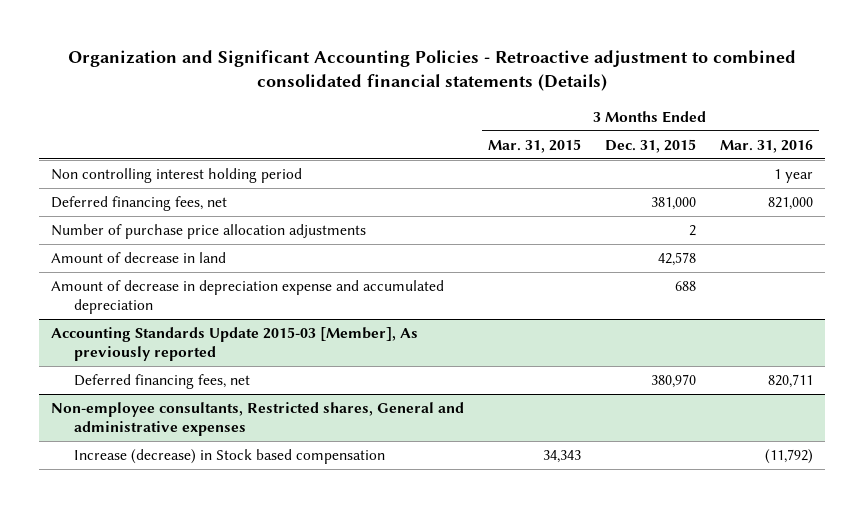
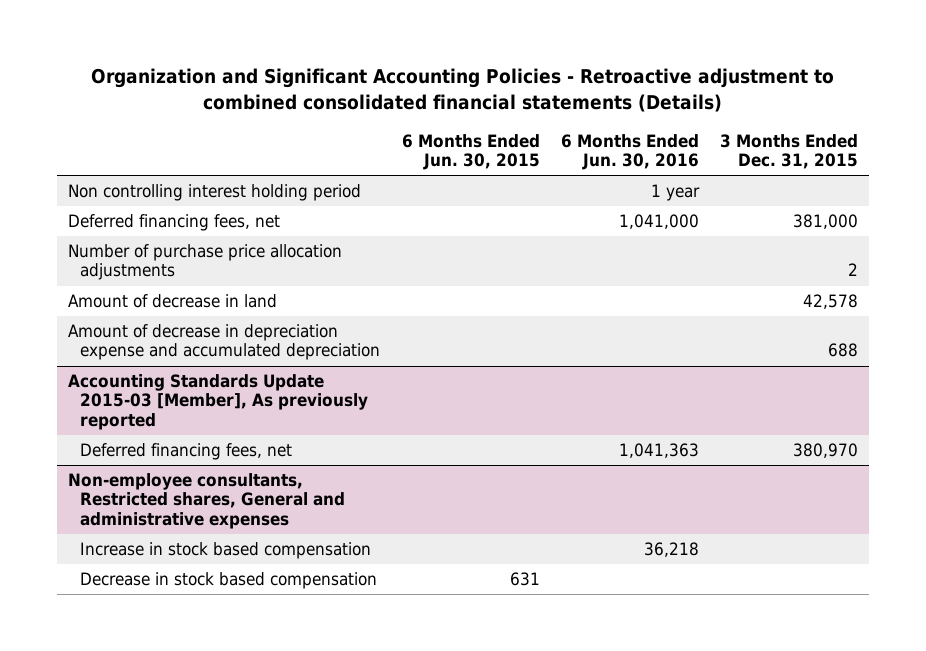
- | 3 Months Ended Mar. 31, 2015 | 3 Months Ended Dec. 31, 2015 | 3 Months Ended Mar. 31, 2016
+ | 6 Months Ended Jun. 30, 2015 | 6 Months Ended Jun. 30, 2016 | 3 Months Ended Dec. 31, 2015
@ Non-employee consultants, Restricted shares, General and administrative expenses
- Increase (decrease) in Stock based compensation | 34,343 | | (11,792)
+ Increase in stock based compensation | | 36,218 |
+ Decrease in stock based compensation | 631 | |

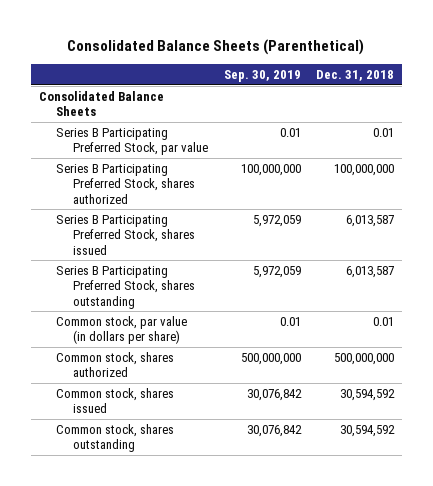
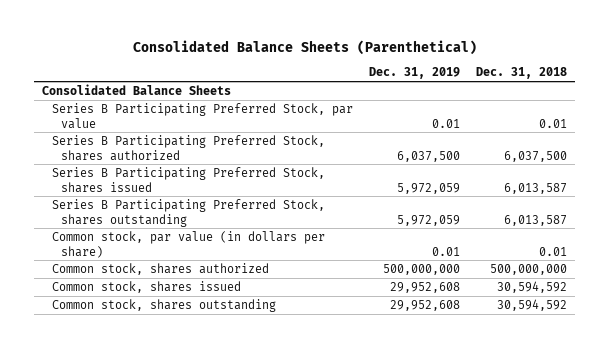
- | Sep. 30, 2019 | Dec. 31, 2018
+ | Dec. 31, 2019 | Dec. 31, 2018
- Series B Participating Preferred Stock, shares authorized | 100,000,000 | 100,000,000
+ Series B Participating Preferred Stock, shares authorized | 6,037,500 | 6,037,500

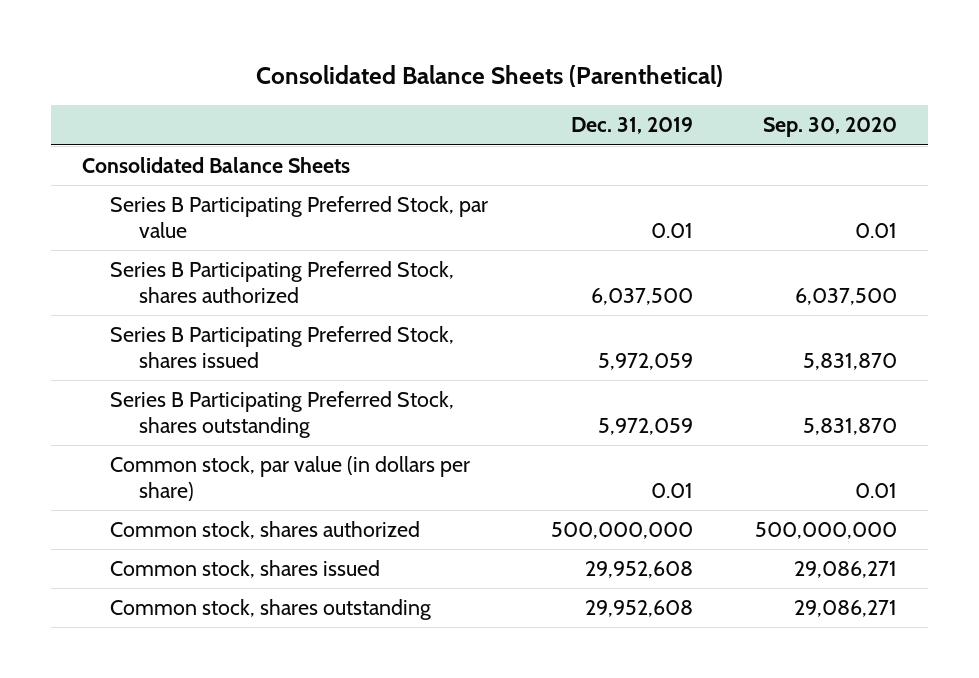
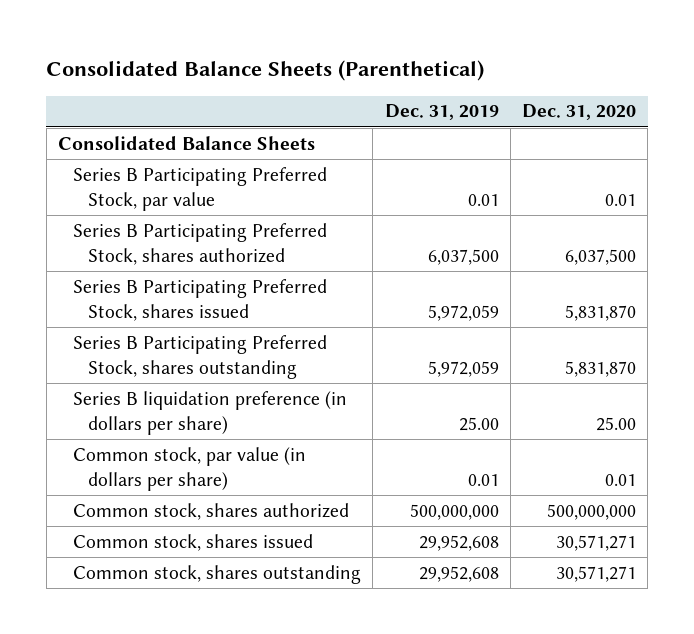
- | Dec. 31, 2019 | Sep. 30, 2020
+ | Dec. 31, 2019 | Dec. 31, 2020
+ Series B liquidation preference (in dollars per share) | 25.00 | 25.00

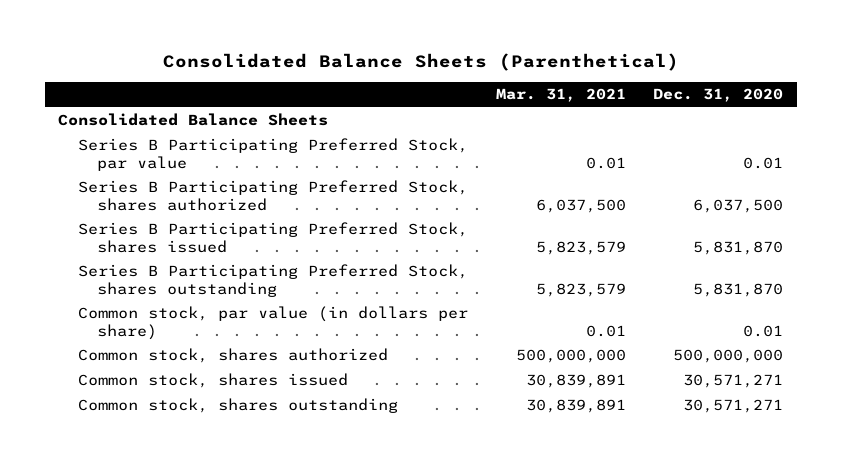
- | Dec. 31, 2019 | Dec. 31, 2020
+ | Mar. 31, 2021 | Dec. 31, 2020
- Series B liquidation preference (in dollars per share) | 25.00 | 25.00

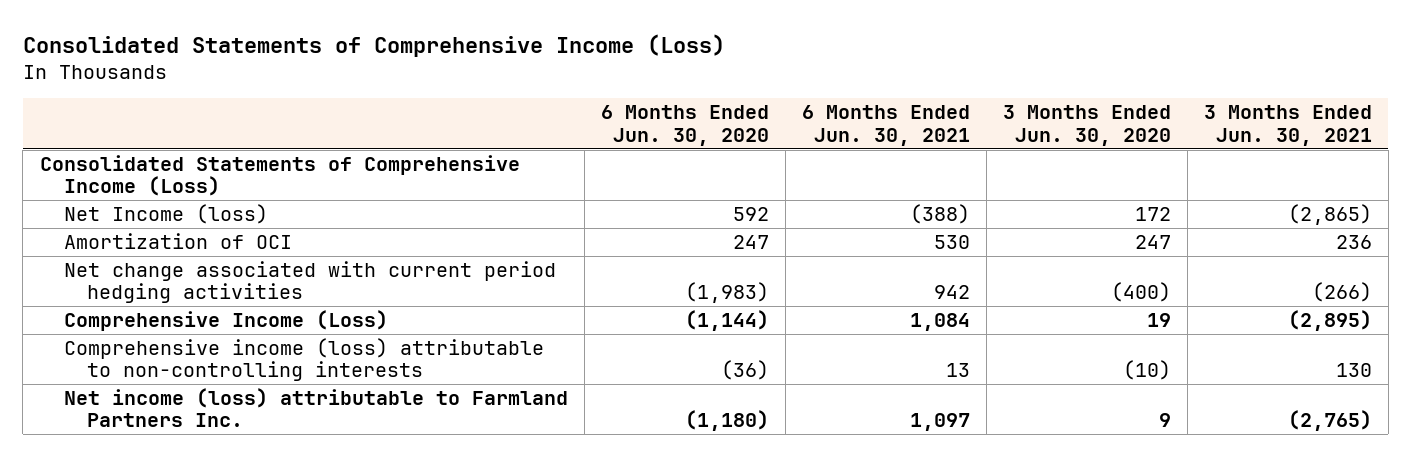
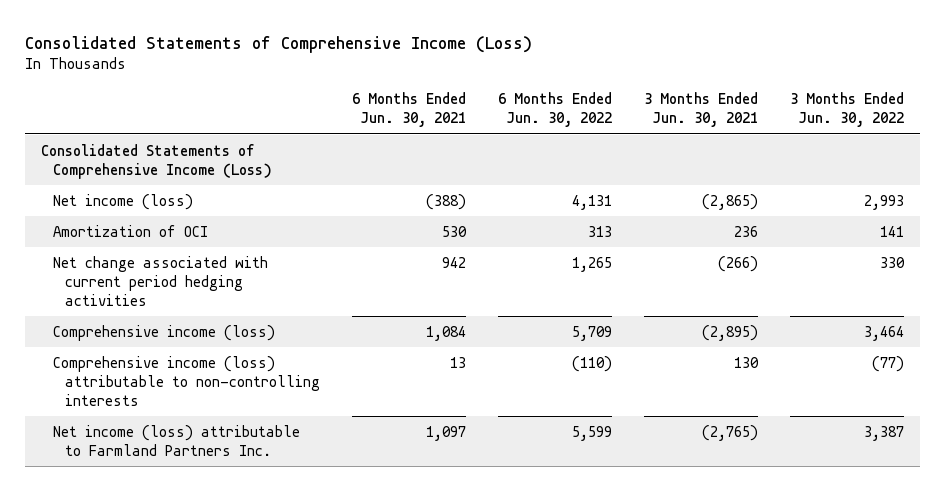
- | 6 Months Ended Jun. 30, 2020 | 6 Months Ended Jun. 30, 2021 | 3 Months Ended Jun. 30, 2020 | 3 Months Ended Jun. 30, 2021
+ | 6 Months Ended Jun. 30, 2021 | 6 Months Ended Jun. 30, 2022 | 3 Months Ended Jun. 30, 2021 | 3 Months Ended Jun. 30, 2022
- Net Income (loss) | 592 | (388) | 172 | (2,865)
+ Net income (loss) | (388) | 4,131 | (2,865) | 2,993
- Comprehensive Income (Loss) | (1,144) | 1,084 | 19 | (2,895)
+ Comprehensive income (loss) | 1,084 | 5,709 | (2,895) | 3,464

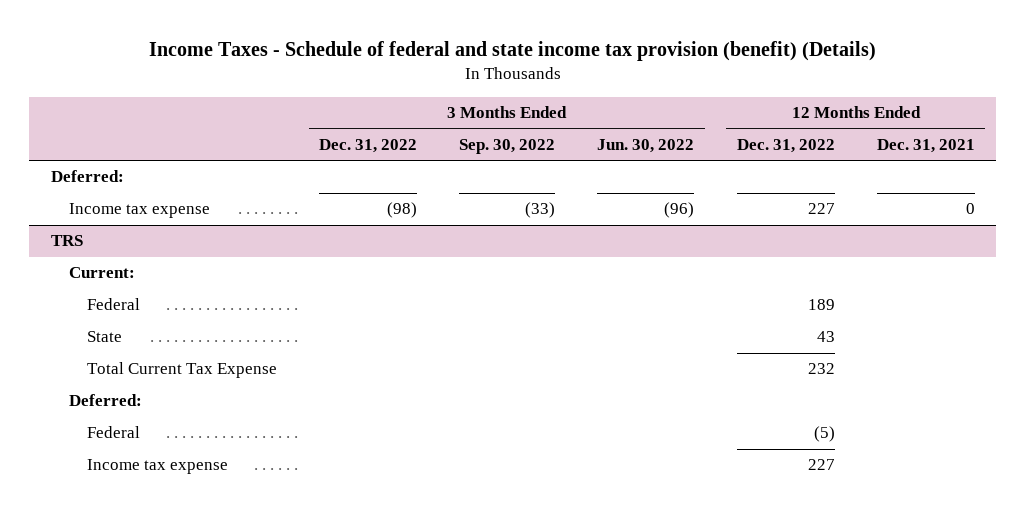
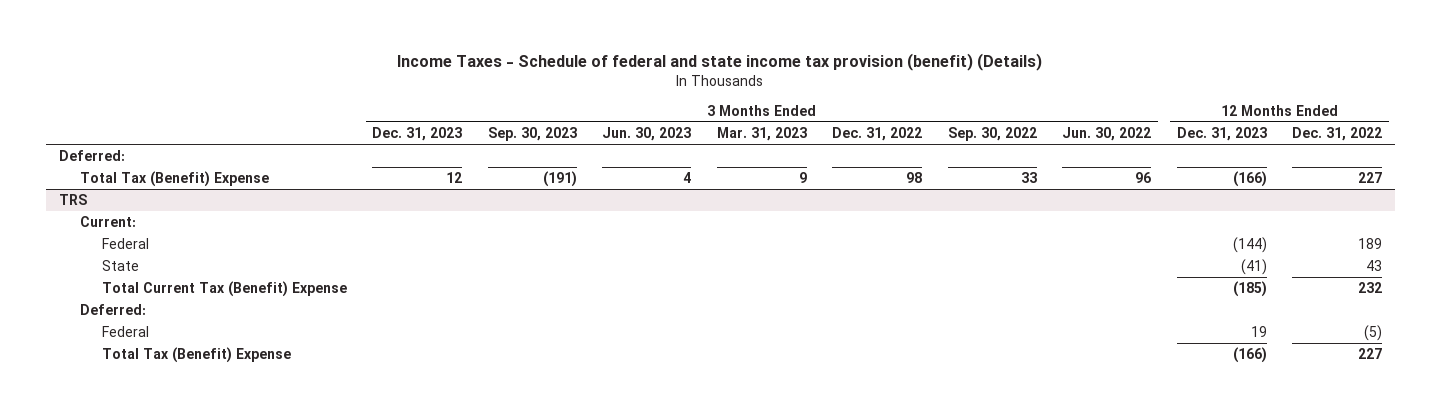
- | 3 Months Ended Dec. 31, 2022 | 3 Months Ended Sep. 30, 2022 | 3 Months Ended Jun. 30, 2022 | 12 Months Ended Dec. 31, 2022 | 12 Months Ended Dec. 31, 2021
+ | 3 Months Ended Dec. 31, 2023 | 3 Months Ended Sep. 30, 2023 | 3 Months Ended Jun. 30, 2023 | 3 Months Ended Mar. 31, 2023 | 3 Months Ended Dec. 31, 2022 | 3 Months Ended Sep. 30, 2022 | 3 Months Ended Jun. 30, 2022 | 12 Months Ended Dec. 31, 2023 | 12 Months Ended Dec. 31, 2022
- Income tax expense | (98) | (33) | (96) | 227 | 0
+ Total Tax (Benefit) Expense | 12 | (191) | 4 | 9 | 98 | 33 | 96 | (166) | 227
@ TRS
- Total Current Tax Expense | | | | 232 |
+ Total Current Tax (Benefit) Expense | | | | | | | | (185) | 232
- Income tax expense | | | | 227 |
+ Total Tax (Benefit) Expense | | | | | | | | (166) | 227

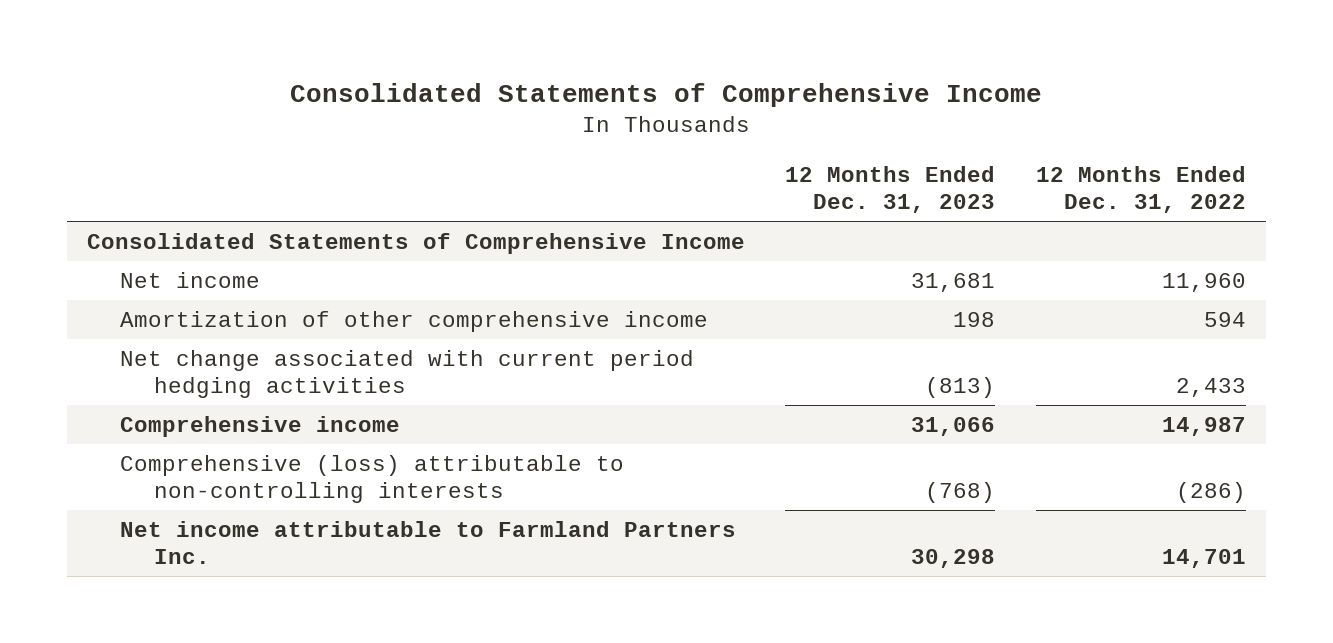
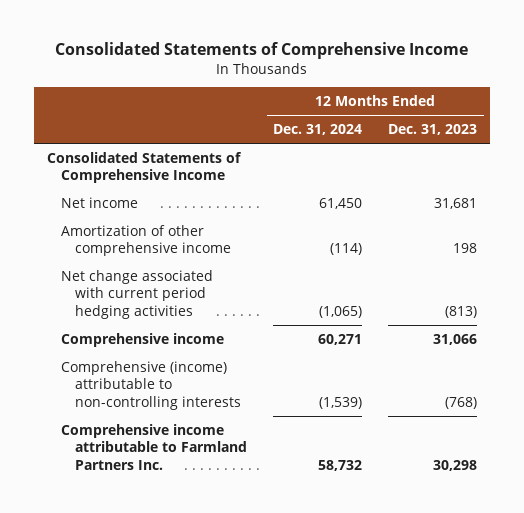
- | 12 Months Ended Dec. 31, 2023 | 12 Months Ended Dec. 31, 2022
+ | 12 Months Ended Dec. 31, 2024 | 12 Months Ended Dec. 31, 2023
- Comprehensive (loss) attributable to non-controlling interests | (768) | (286)
- Net income attributable to Farmland Partners Inc. | 30,298 | 14,701
+ Comprehensive (income) attributable to non-controlling interests | (1,539) | (768)
+ Comprehensive income attributable to Farmland Partners Inc. | 58,732 | 30,298

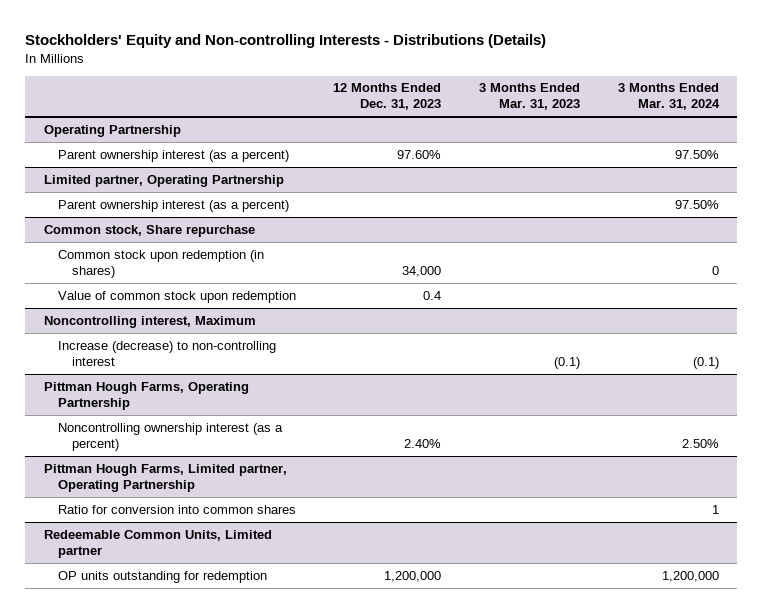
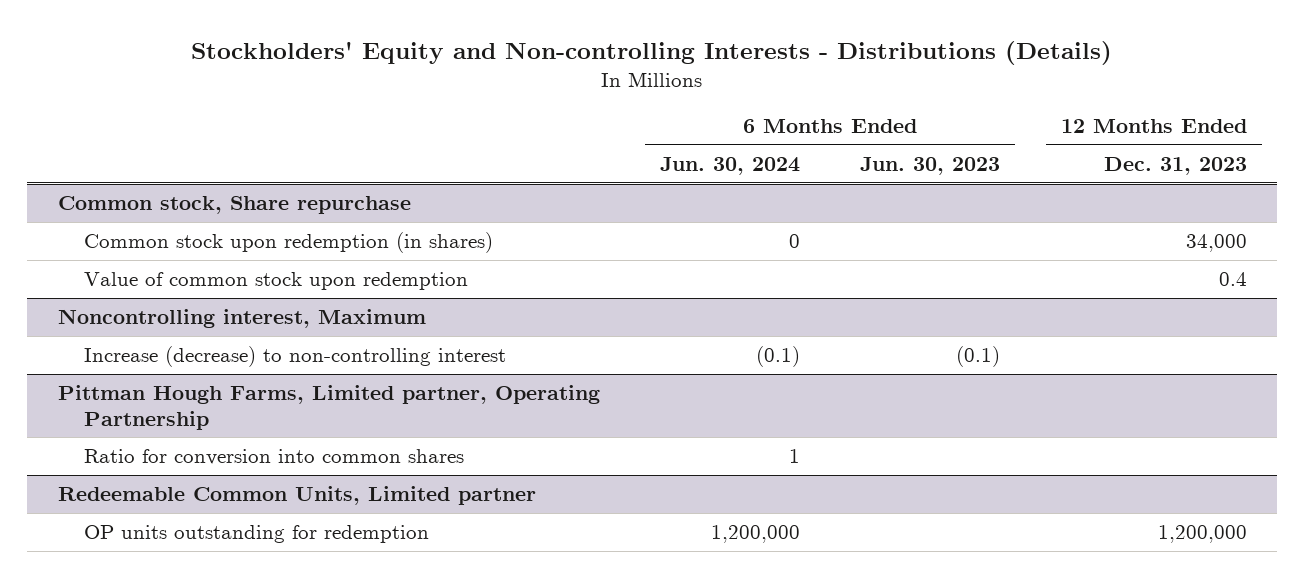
- | 12 Months Ended Dec. 31, 2023 | 3 Months Ended Mar. 31, 2023 | 3 Months Ended Mar. 31, 2024
+ | 6 Months Ended Jun. 30, 2024 | 6 Months Ended Jun. 30, 2023 | 12 Months Ended Dec. 31, 2023
- Operating Partnership
- Parent ownership interest (as a percent) | 97.60% | | 97.50%
- Limited partner, Operating Partnership
- Parent ownership interest (as a percent) | | | 97.50%
- Pittman Hough Farms, Operating Partnership
- Noncontrolling ownership interest (as a percent) | 2.40% | | 2.50%

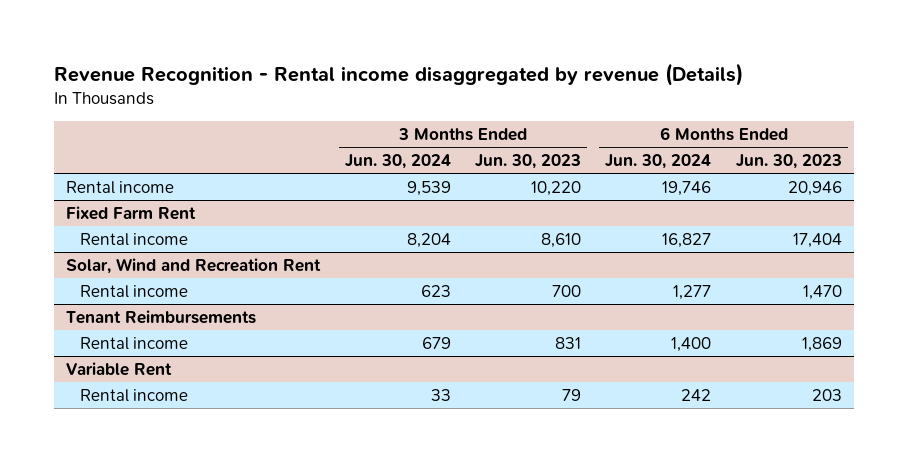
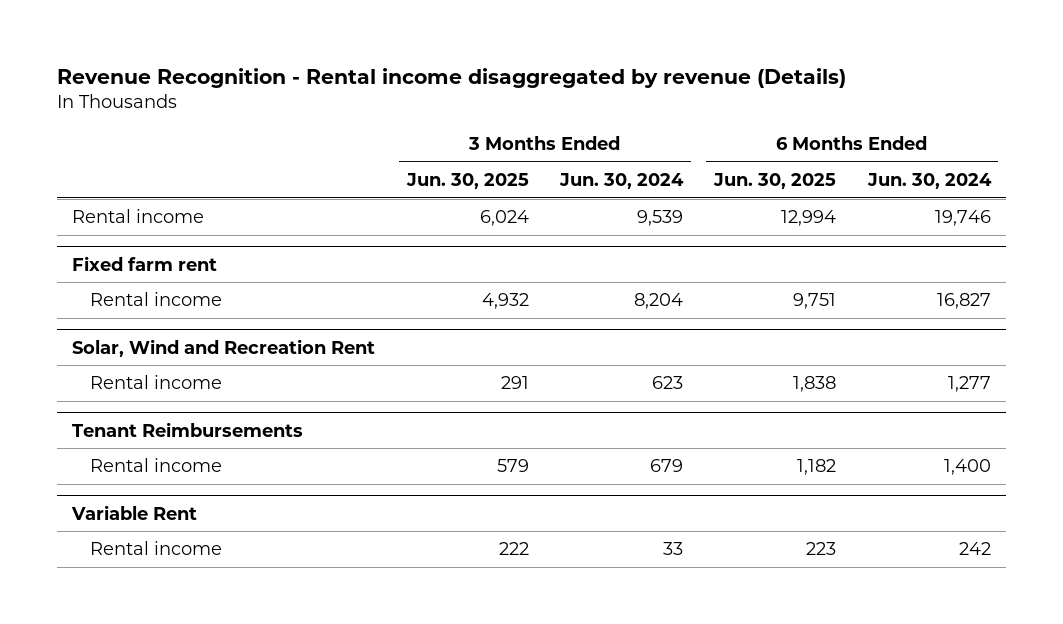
- | 3 Months Ended Jun. 30, 2024 | 3 Months Ended Jun. 30, 2023 | 6 Months Ended Jun. 30, 2024 | 6 Months Ended Jun. 30, 2023
+ | 3 Months Ended Jun. 30, 2025 | 3 Months Ended Jun. 30, 2024 | 6 Months Ended Jun. 30, 2025 | 6 Months Ended Jun. 30, 2024
- Fixed Farm Rent
+ Fixed farm rent

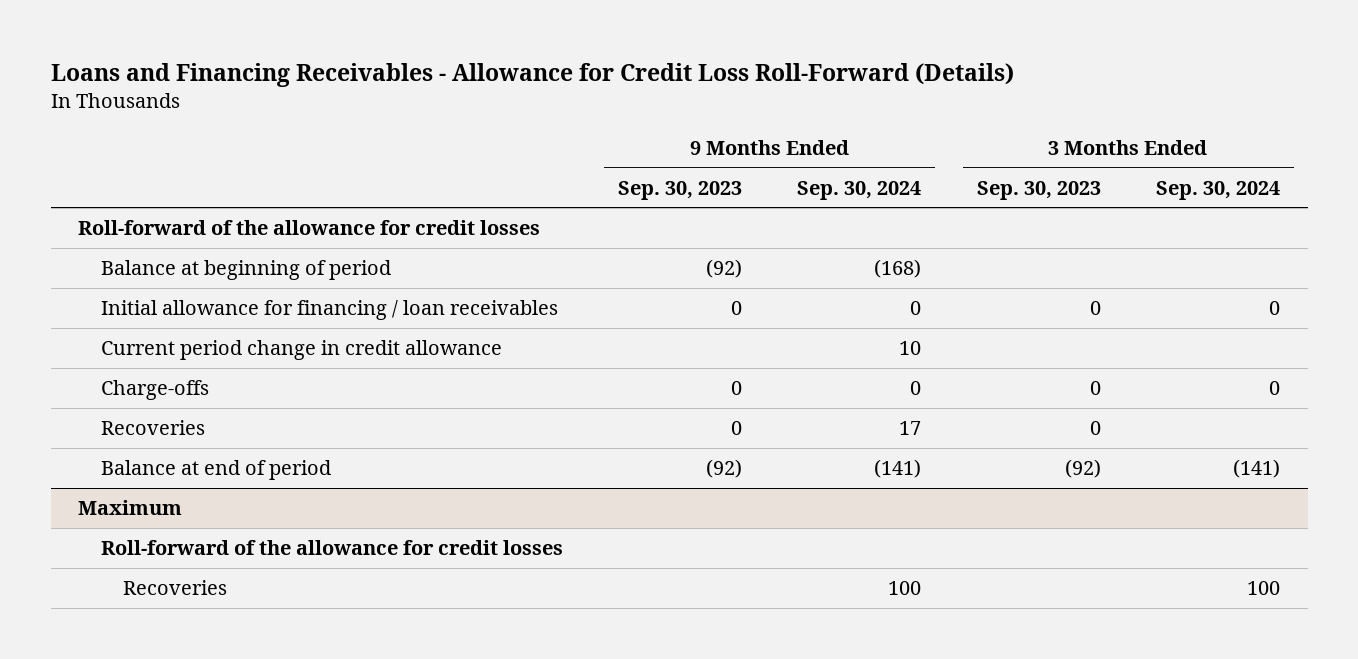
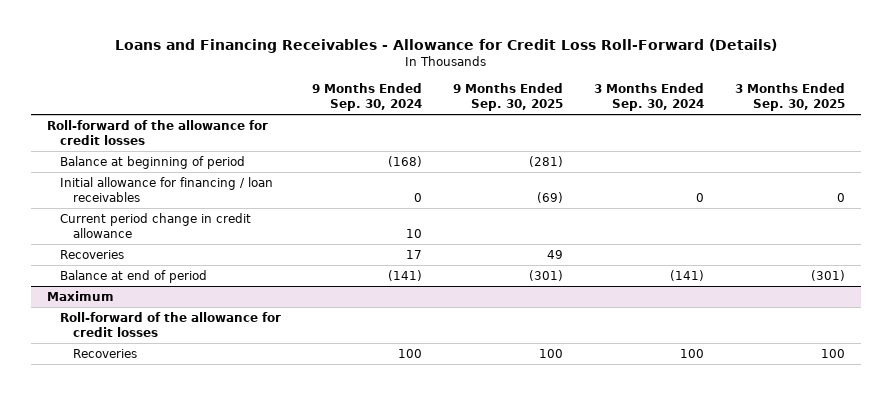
- | 9 Months Ended Sep. 30, 2023 | 9 Months Ended Sep. 30, 2024 | 3 Months Ended Sep. 30, 2023 | 3 Months Ended Sep. 30, 2024
+ | 9 Months Ended Sep. 30, 2024 | 9 Months Ended Sep. 30, 2025 | 3 Months Ended Sep. 30, 2024 | 3 Months Ended Sep. 30, 2025
- Charge-offs | 0 | 0 | 0 | 0

